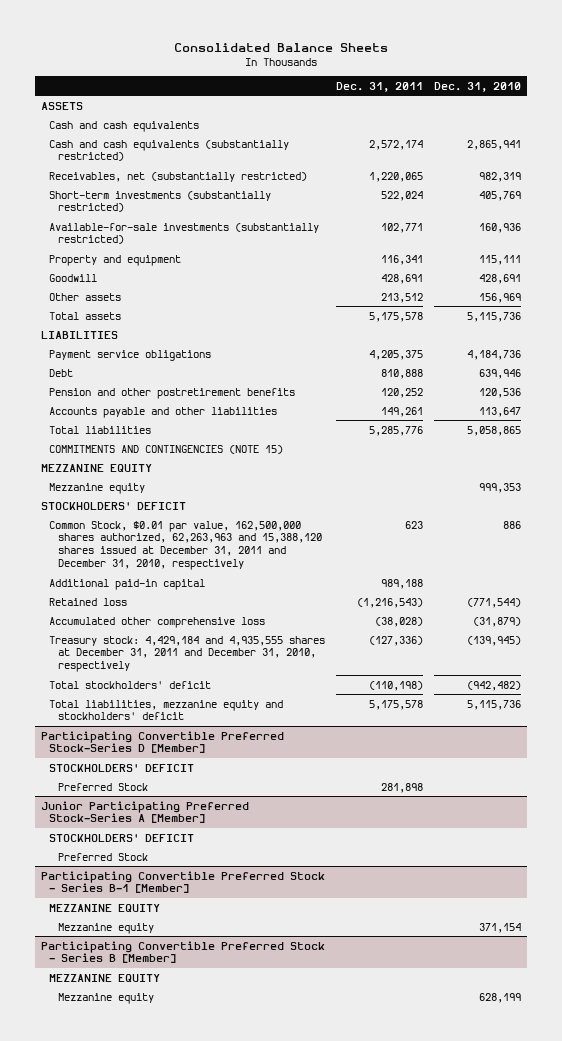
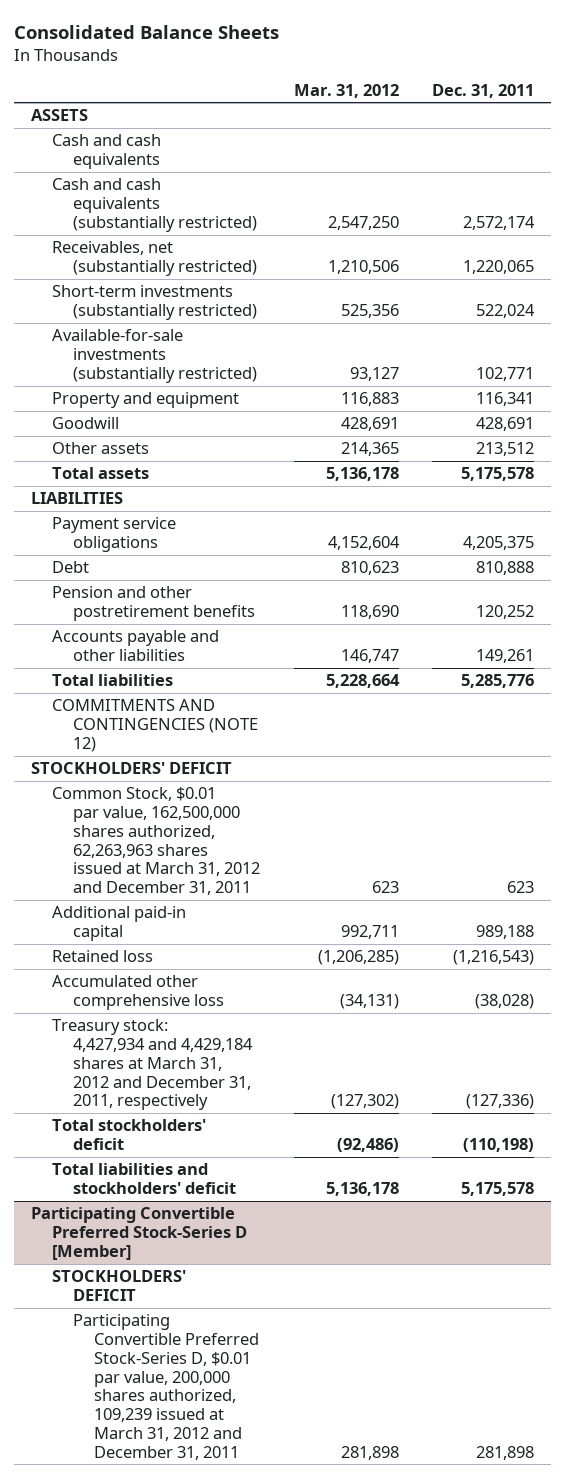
- | Dec. 31, 2011 | Dec. 31, 2010
+ | Mar. 31, 2012 | Dec. 31, 2011
- COMMITMENTS AND CONTINGENCIES (NOTE 15)
- MEZZANINE EQUITY
- Mezzanine equity | | 999,353
+ COMMITMENTS AND CONTINGENCIES (NOTE 12)
- Common Stock, $0.01 par value, 162,500,000 shares authorized, 62,263,963 and 15,388,120 shares issued at December 31, 2011 and December 31, 2010, respectively | 623 | 886
+ Common Stock, $0.01 par value, 162,500,000 shares authorized, 62,263,963 shares issued at March 31, 2012 and December 31, 2011 | 623 | 623
- Treasury stock: 4,429,184 and 4,935,555 shares at December 31, 2011 and December 31, 2010, respectively | (127,336) | (139,945)
+ Treasury stock: 4,427,934 and 4,429,184 shares at March 31, 2012 and December 31, 2011, respectively | (127,302) | (127,336)
- Total liabilities, mezzanine equity and stockholders' deficit | 5,175,578 | 5,115,736
+ Total liabilities and stockholders' deficit | 5,136,178 | 5,175,578
@ Participating Convertible Preferred Stock-Series D [Member]
- Preferred Stock | 281,898 |
- Junior Participating Preferred Stock-Series A [Member]
- STOCKHOLDERS' DEFICIT
- Preferred Stock
- Participating Convertible Preferred Stock - Series B-1 [Member]
- MEZZANINE EQUITY
- Mezzanine equity | | 371,154
- Participating Convertible Preferred Stock - Series B [Member]
- MEZZANINE EQUITY
- Mezzanine equity | | 628,199
@ Participating Convertible Preferred Stock-Series D [Member]
+ Participating Convertible Preferred Stock-Series D, $0.01 par value, 200,000 shares authorized, 109,239 issued at March 31, 2012 and December 31, 2011 | 281,898 | 281,898

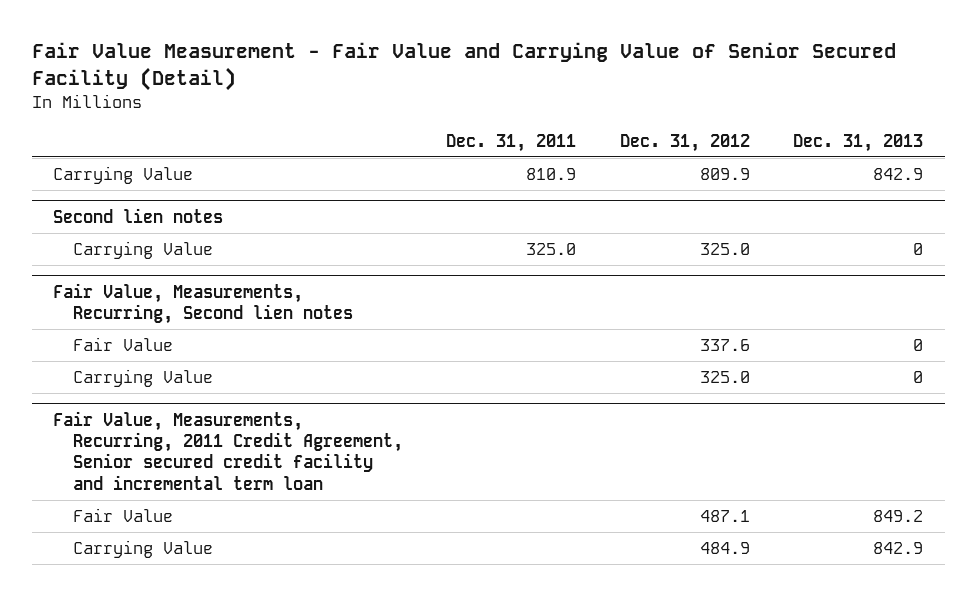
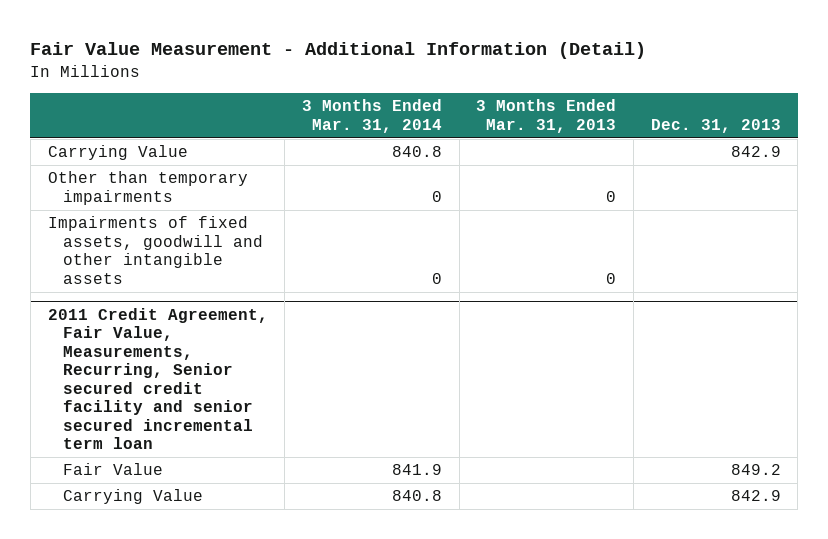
- Fair Value Measurement - Fair Value and Carrying Value of Senior Secured Facility (Detail)
+ Fair Value Measurement - Additional Information (Detail)
- | Dec. 31, 2011 | Dec. 31, 2012 | Dec. 31, 2013
+ | 3 Months Ended Mar. 31, 2014 | 3 Months Ended Mar. 31, 2013 | Dec. 31, 2013
- Second lien notes
- Carrying Value | 325.0 | 325.0 | 0
- Fair Value, Measurements, Recurring, Second lien notes
- Fair Value | | 337.6 | 0
- Carrying Value | | 325.0 | 0
- Fair Value, Measurements, Recurring, 2011 Credit Agreement, Senior secured credit facility and incremental term loan
+ Other than temporary impairments | 0 | 0 |
+ Impairments of fixed assets, goodwill and other intangible assets | 0 | 0 |
+ 2011 Credit Agreement, Fair Value, Measurements, Recurring, Senior secured credit facility and senior secured incremental term loan

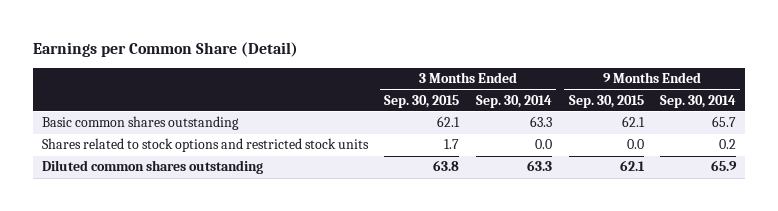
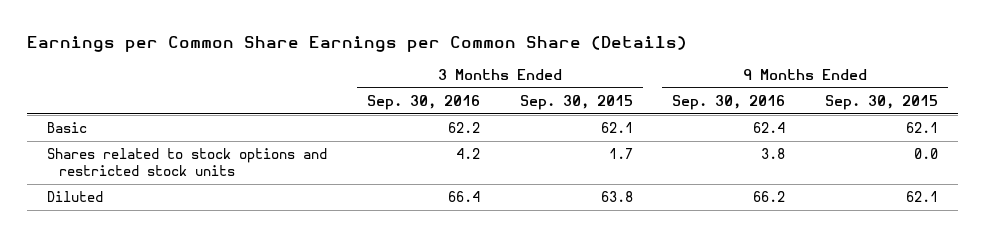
- Earnings per Common Share (Detail)
+ Earnings per Common Share Earnings per Common Share (Details)
- | 3 Months Ended Sep. 30, 2015 | 3 Months Ended Sep. 30, 2014 | 9 Months Ended Sep. 30, 2015 | 9 Months Ended Sep. 30, 2014
+ | 3 Months Ended Sep. 30, 2016 | 3 Months Ended Sep. 30, 2015 | 9 Months Ended Sep. 30, 2016 | 9 Months Ended Sep. 30, 2015
- Basic common shares outstanding | 62.1 | 63.3 | 62.1 | 65.7
+ Basic | 62.2 | 62.1 | 62.4 | 62.1
- Diluted common shares outstanding | 63.8 | 63.3 | 62.1 | 65.9
+ Diluted | 66.4 | 63.8 | 66.2 | 62.1

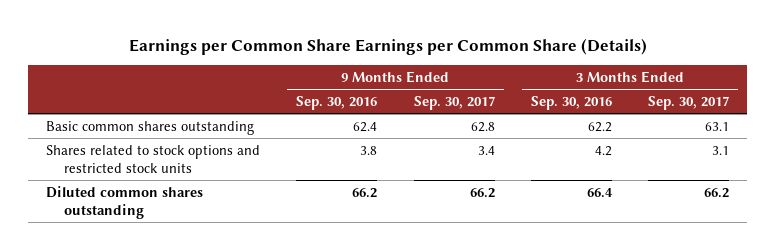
- | 3 Months Ended Sep. 30, 2016 | 3 Months Ended Sep. 30, 2015 | 9 Months Ended Sep. 30, 2016 | 9 Months Ended Sep. 30, 2015
+ | 9 Months Ended Sep. 30, 2016 | 9 Months Ended Sep. 30, 2017 | 3 Months Ended Sep. 30, 2016 | 3 Months Ended Sep. 30, 2017
- Basic | 62.2 | 62.1 | 62.4 | 62.1
+ Basic common shares outstanding | 62.4 | 62.8 | 62.2 | 63.1
- Diluted | 66.4 | 63.8 | 66.2 | 62.1
+ Diluted common shares outstanding | 66.2 | 66.2 | 66.4 | 66.2

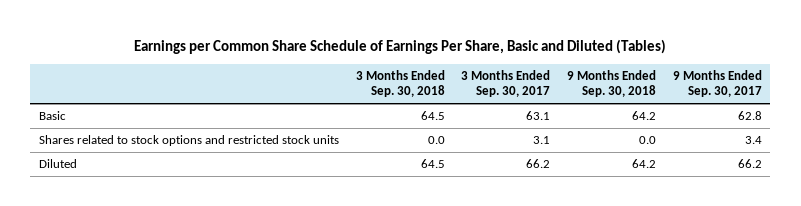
- Earnings per Common Share Earnings per Common Share (Details)
+ Earnings per Common Share Schedule of Earnings Per Share, Basic and Diluted (Tables)
- | 9 Months Ended Sep. 30, 2016 | 9 Months Ended Sep. 30, 2017 | 3 Months Ended Sep. 30, 2016 | 3 Months Ended Sep. 30, 2017
+ | 3 Months Ended Sep. 30, 2018 | 3 Months Ended Sep. 30, 2017 | 9 Months Ended Sep. 30, 2018 | 9 Months Ended Sep. 30, 2017
- Basic common shares outstanding | 62.4 | 62.8 | 62.2 | 63.1
+ Basic | 64.5 | 63.1 | 64.2 | 62.8
- Diluted common shares outstanding | 66.2 | 66.2 | 66.4 | 66.2
+ Diluted | 64.5 | 66.2 | 64.2 | 66.2

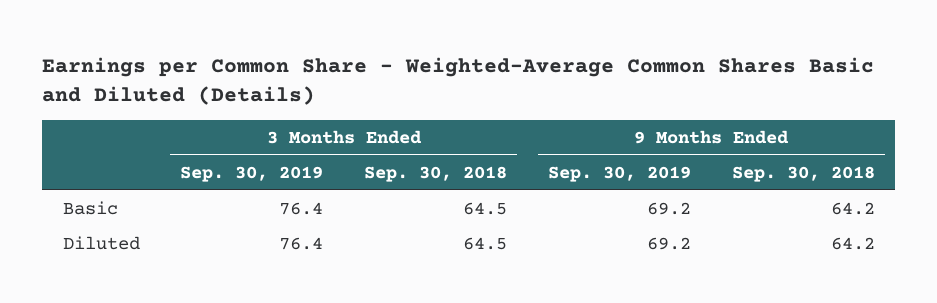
- Earnings per Common Share Schedule of Earnings Per Share, Basic and Diluted (Tables)
+ Earnings per Common Share - Weighted-Average Common Shares Basic and Diluted (Details)
- | 3 Months Ended Sep. 30, 2018 | 3 Months Ended Sep. 30, 2017 | 9 Months Ended Sep. 30, 2018 | 9 Months Ended Sep. 30, 2017
+ | 3 Months Ended Sep. 30, 2019 | 3 Months Ended Sep. 30, 2018 | 9 Months Ended Sep. 30, 2019 | 9 Months Ended Sep. 30, 2018
- Shares related to stock options and restricted stock units | 0.0 | 3.1 | 0.0 | 3.4

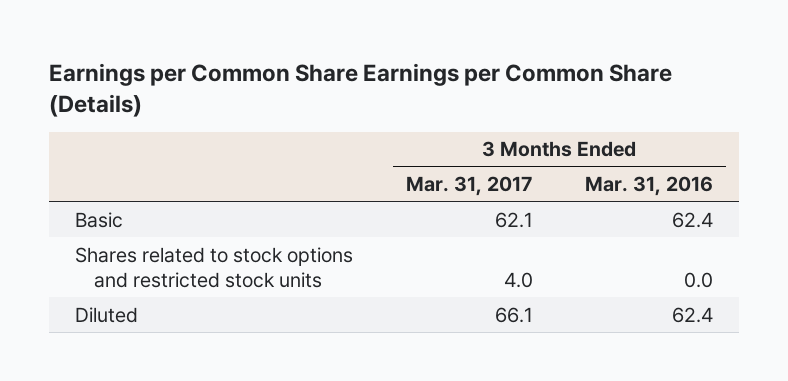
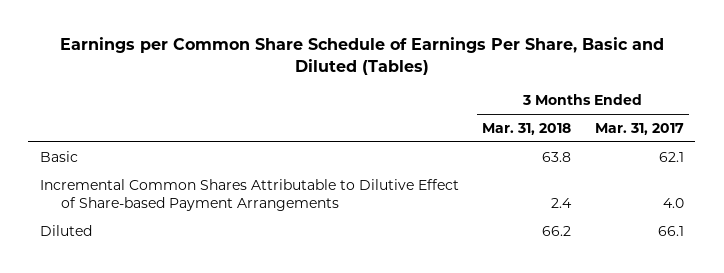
- Earnings per Common Share Earnings per Common Share (Details)
+ Earnings per Common Share Schedule of Earnings Per Share, Basic and Diluted (Tables)
- | 3 Months Ended Mar. 31, 2017 | 3 Months Ended Mar. 31, 2016
+ | 3 Months Ended Mar. 31, 2018 | 3 Months Ended Mar. 31, 2017
- Shares related to stock options and restricted stock units | 4.0 | 0.0
+ Incremental Common Shares Attributable to Dilutive Effect of Share-based Payment Arrangements | 2.4 | 4.0

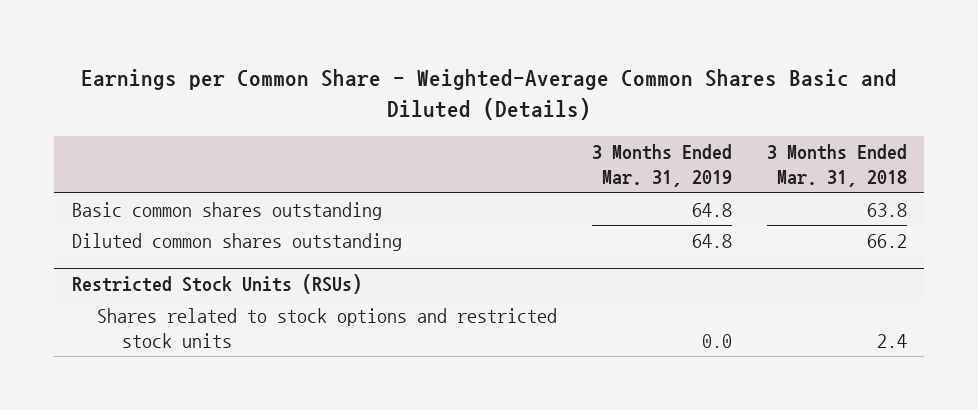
- Earnings per Common Share Schedule of Earnings Per Share, Basic and Diluted (Tables)
+ Earnings per Common Share - Weighted-Average Common Shares Basic and Diluted (Details)
- | 3 Months Ended Mar. 31, 2018 | 3 Months Ended Mar. 31, 2017
+ | 3 Months Ended Mar. 31, 2019 | 3 Months Ended Mar. 31, 2018
- Basic | 63.8 | 62.1
- Incremental Common Shares Attributable to Dilutive Effect of Share-based Payment Arrangements | 2.4 | 4.0
- Diluted | 66.2 | 66.1
+ Basic common shares outstanding | 64.8 | 63.8
+ Diluted common shares outstanding | 64.8 | 66.2
+ Restricted Stock Units (RSUs)
+ Shares related to stock options and restricted stock units | 0.0 | 2.4

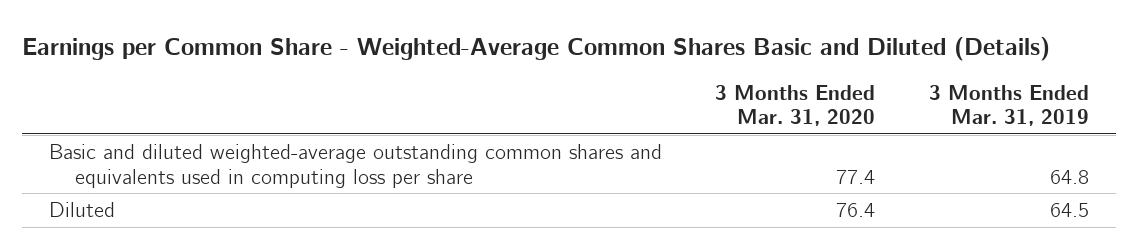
- | 3 Months Ended Mar. 31, 2019 | 3 Months Ended Mar. 31, 2018
+ | 3 Months Ended Mar. 31, 2020 | 3 Months Ended Mar. 31, 2019
- Basic common shares outstanding | 64.8 | 63.8
- Diluted common shares outstanding | 64.8 | 66.2
- Restricted Stock Units (RSUs)
- Shares related to stock options and restricted stock units | 0.0 | 2.4
+ Basic and diluted weighted-average outstanding common shares and equivalents used in computing loss per share | 77.4 | 64.8
+ Diluted | 76.4 | 64.5

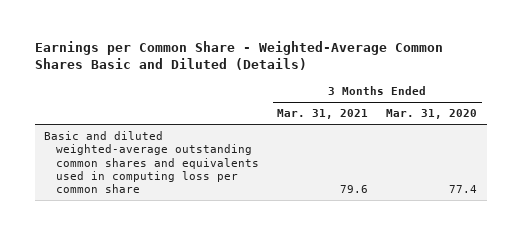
- | 3 Months Ended Mar. 31, 2020 | 3 Months Ended Mar. 31, 2019
+ | 3 Months Ended Mar. 31, 2021 | 3 Months Ended Mar. 31, 2020
- Basic and diluted weighted-average outstanding common shares and equivalents used in computing loss per share | 77.4 | 64.8
- Diluted | 76.4 | 64.5
+ Basic and diluted weighted-average outstanding common shares and equivalents used in computing loss per common share | 79.6 | 77.4

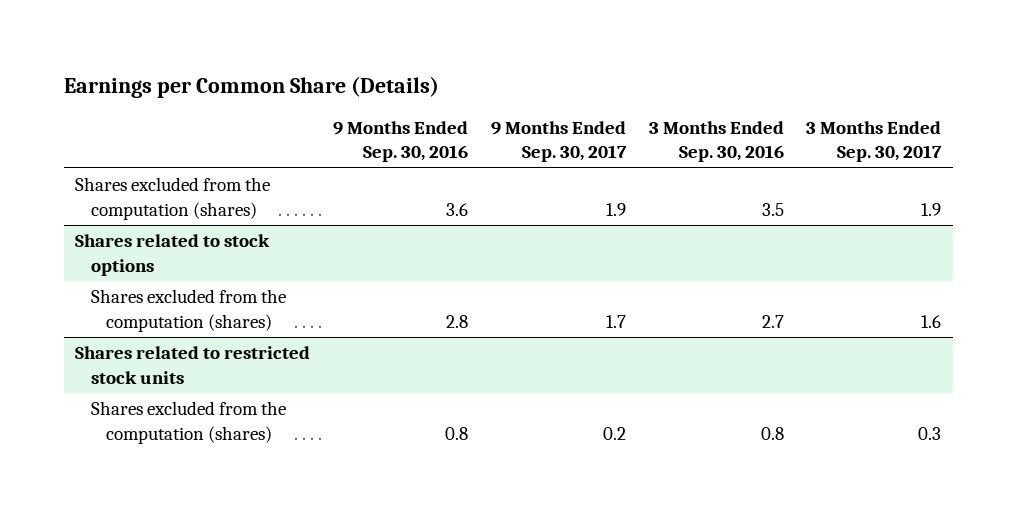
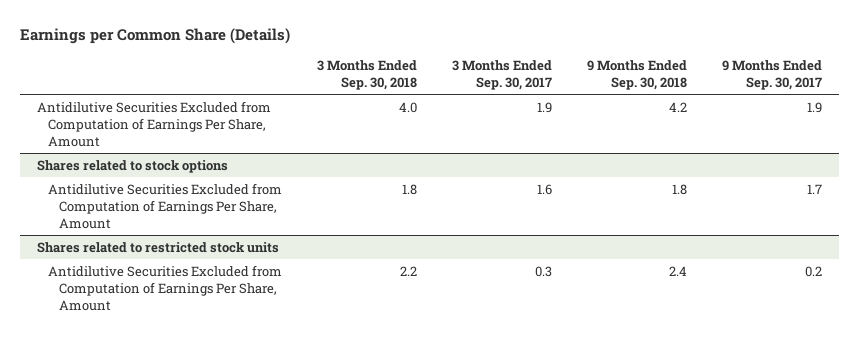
- | 9 Months Ended Sep. 30, 2016 | 9 Months Ended Sep. 30, 2017 | 3 Months Ended Sep. 30, 2016 | 3 Months Ended Sep. 30, 2017
+ | 3 Months Ended Sep. 30, 2018 | 3 Months Ended Sep. 30, 2017 | 9 Months Ended Sep. 30, 2018 | 9 Months Ended Sep. 30, 2017
- Shares excluded from the computation (shares) | 3.6 | 1.9 | 3.5 | 1.9
+ Antidilutive Securities Excluded from Computation of Earnings Per Share, Amount | 4.0 | 1.9 | 4.2 | 1.9
@ Shares related to stock options
- Shares excluded from the computation (shares) | 2.8 | 1.7 | 2.7 | 1.6
+ Antidilutive Securities Excluded from Computation of Earnings Per Share, Amount | 1.8 | 1.6 | 1.8 | 1.7
@ Shares related to restricted stock units
- Shares excluded from the computation (shares) | 0.8 | 0.2 | 0.8 | 0.3
+ Antidilutive Securities Excluded from Computation of Earnings Per Share, Amount | 2.2 | 0.3 | 2.4 | 0.2

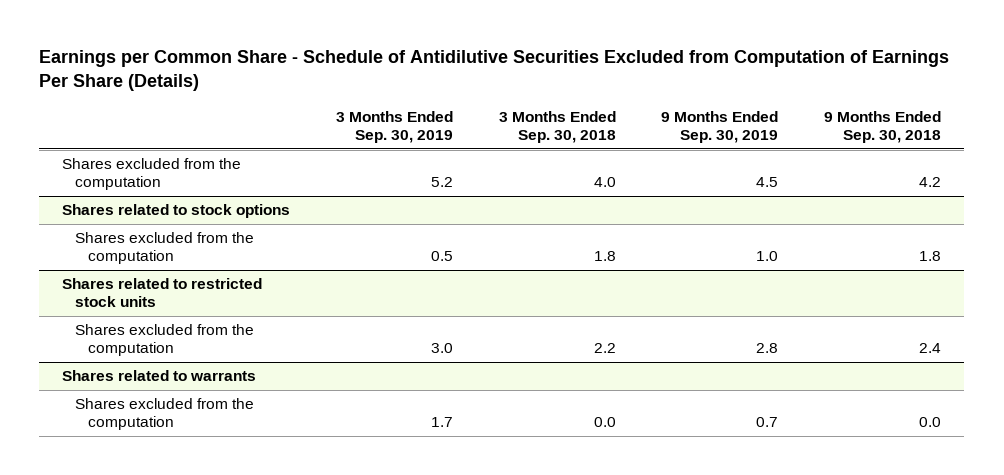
- Earnings per Common Share (Details)
+ Earnings per Common Share - Schedule of Antidilutive Securities Excluded from Computation of Earnings Per Share (Details)
- | 3 Months Ended Sep. 30, 2018 | 3 Months Ended Sep. 30, 2017 | 9 Months Ended Sep. 30, 2018 | 9 Months Ended Sep. 30, 2017
+ | 3 Months Ended Sep. 30, 2019 | 3 Months Ended Sep. 30, 2018 | 9 Months Ended Sep. 30, 2019 | 9 Months Ended Sep. 30, 2018
- Antidilutive Securities Excluded from Computation of Earnings Per Share, Amount | 4.0 | 1.9 | 4.2 | 1.9
+ Shares excluded from the computation | 5.2 | 4.0 | 4.5 | 4.2
@ Shares related to stock options
- Antidilutive Securities Excluded from Computation of Earnings Per Share, Amount | 1.8 | 1.6 | 1.8 | 1.7
+ Shares excluded from the computation | 0.5 | 1.8 | 1.0 | 1.8
@ Shares related to restricted stock units
- Antidilutive Securities Excluded from Computation of Earnings Per Share, Amount | 2.2 | 0.3 | 2.4 | 0.2
+ Shares excluded from the computation | 3.0 | 2.2 | 2.8 | 2.4
+ Shares related to warrants
+ Shares excluded from the computation | 1.7 | 0.0 | 0.7 | 0.0

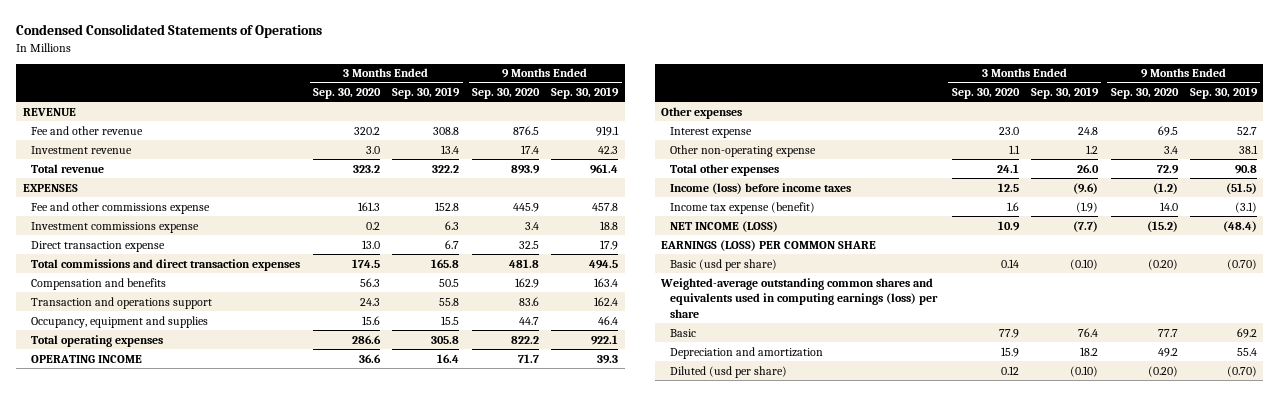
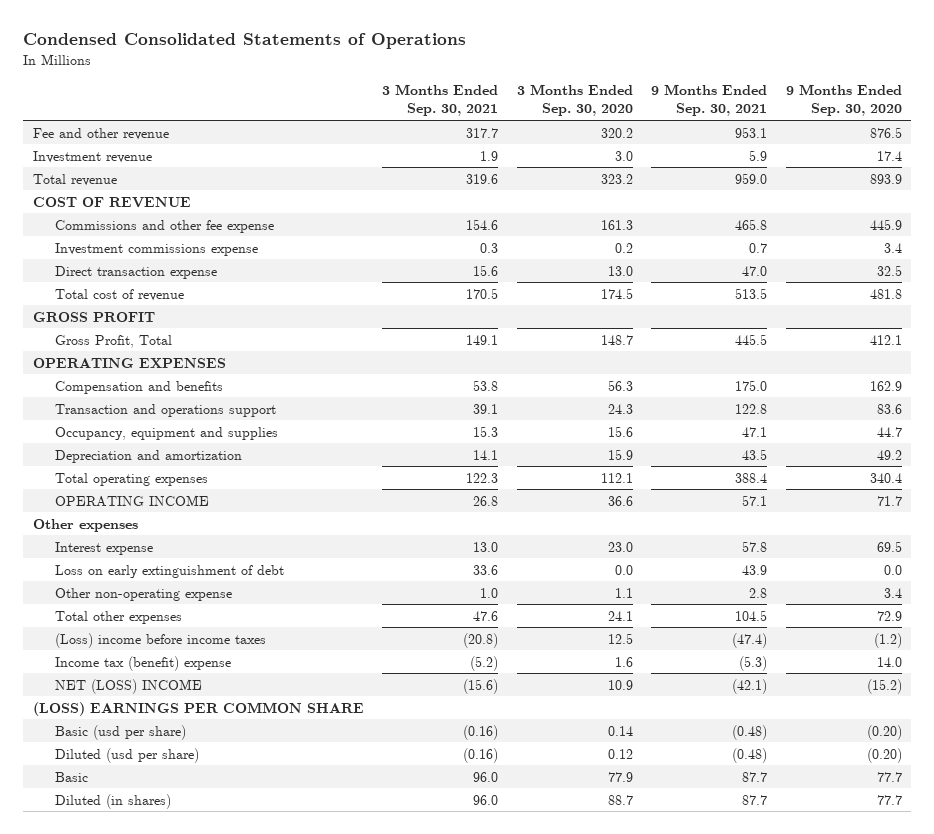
- | 3 Months Ended Sep. 30, 2020 | 3 Months Ended Sep. 30, 2019 | 9 Months Ended Sep. 30, 2020 | 9 Months Ended Sep. 30, 2019
+ | 3 Months Ended Sep. 30, 2021 | 3 Months Ended Sep. 30, 2020 | 9 Months Ended Sep. 30, 2021 | 9 Months Ended Sep. 30, 2020
- REVENUE
- EXPENSES
- Fee and other commissions expense | 161.3 | 152.8 | 445.9 | 457.8
+ COST OF REVENUE
+ Commissions and other fee expense | 154.6 | 161.3 | 465.8 | 445.9
- Total commissions and direct transaction expenses | 174.5 | 165.8 | 481.8 | 494.5
+ Total cost of revenue | 170.5 | 174.5 | 513.5 | 481.8
+ GROSS PROFIT
+ Gross Profit, Total | 149.1 | 148.7 | 445.5 | 412.1
+ OPERATING EXPENSES
- Total operating expenses | 286.6 | 305.8 | 822.2 | 922.1
moved up: Depreciation and amortization | 14.1 | 15.9 | 43.5 | 49.2
+ Total operating expenses | 122.3 | 112.1 | 388.4 | 340.4
+ Loss on early extinguishment of debt | 33.6 | 0.0 | 43.9 | 0.0
- Income (loss) before income taxes | 12.5 | (9.6) | (1.2) | (51.5)
- Income tax expense (benefit) | 1.6 | (1.9) | 14.0 | (3.1)
- NET INCOME (LOSS) | 10.9 | (7.7) | (15.2) | (48.4)
- EARNINGS (LOSS) PER COMMON SHARE
+ (Loss) income before income taxes | (20.8) | 12.5 | (47.4) | (1.2)
+ Income tax (benefit) expense | (5.2) | 1.6 | (5.3) | 14.0
+ NET (LOSS) INCOME | (15.6) | 10.9 | (42.1) | (15.2)
+ (LOSS) EARNINGS PER COMMON SHARE
- Weighted-average outstanding common shares and equivalents used in computing earnings (loss) per share
moved down: Basic | 96.0 | 77.9 | 87.7 | 77.7
+ Diluted (in shares) | 96.0 | 88.7 | 87.7 | 77.7

